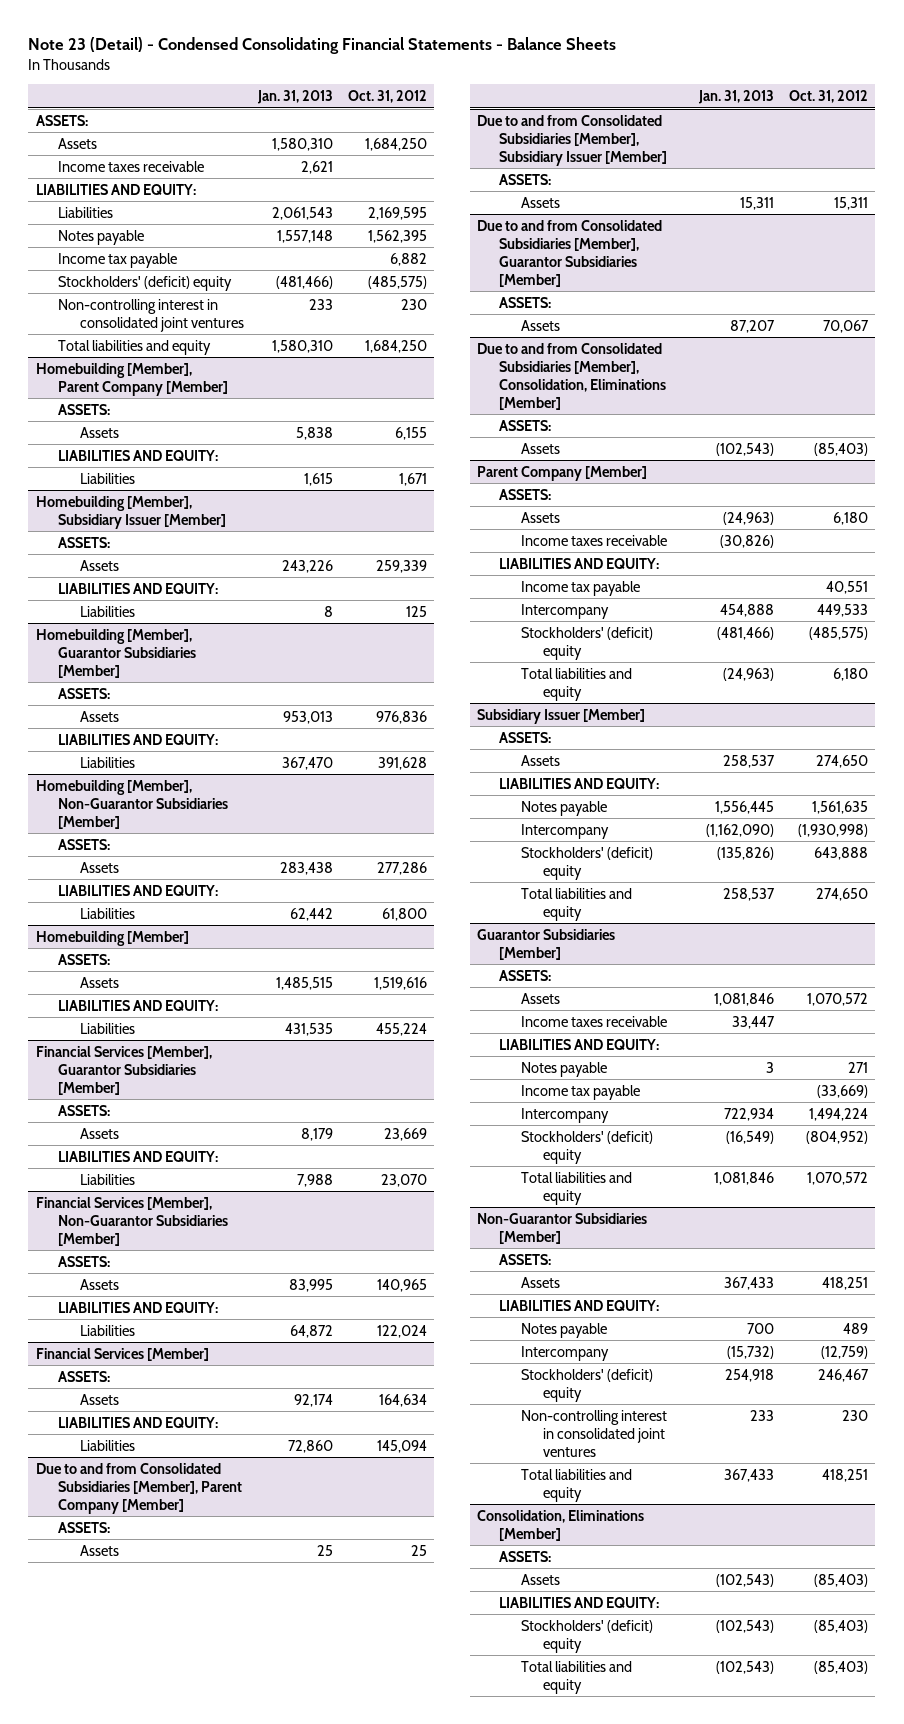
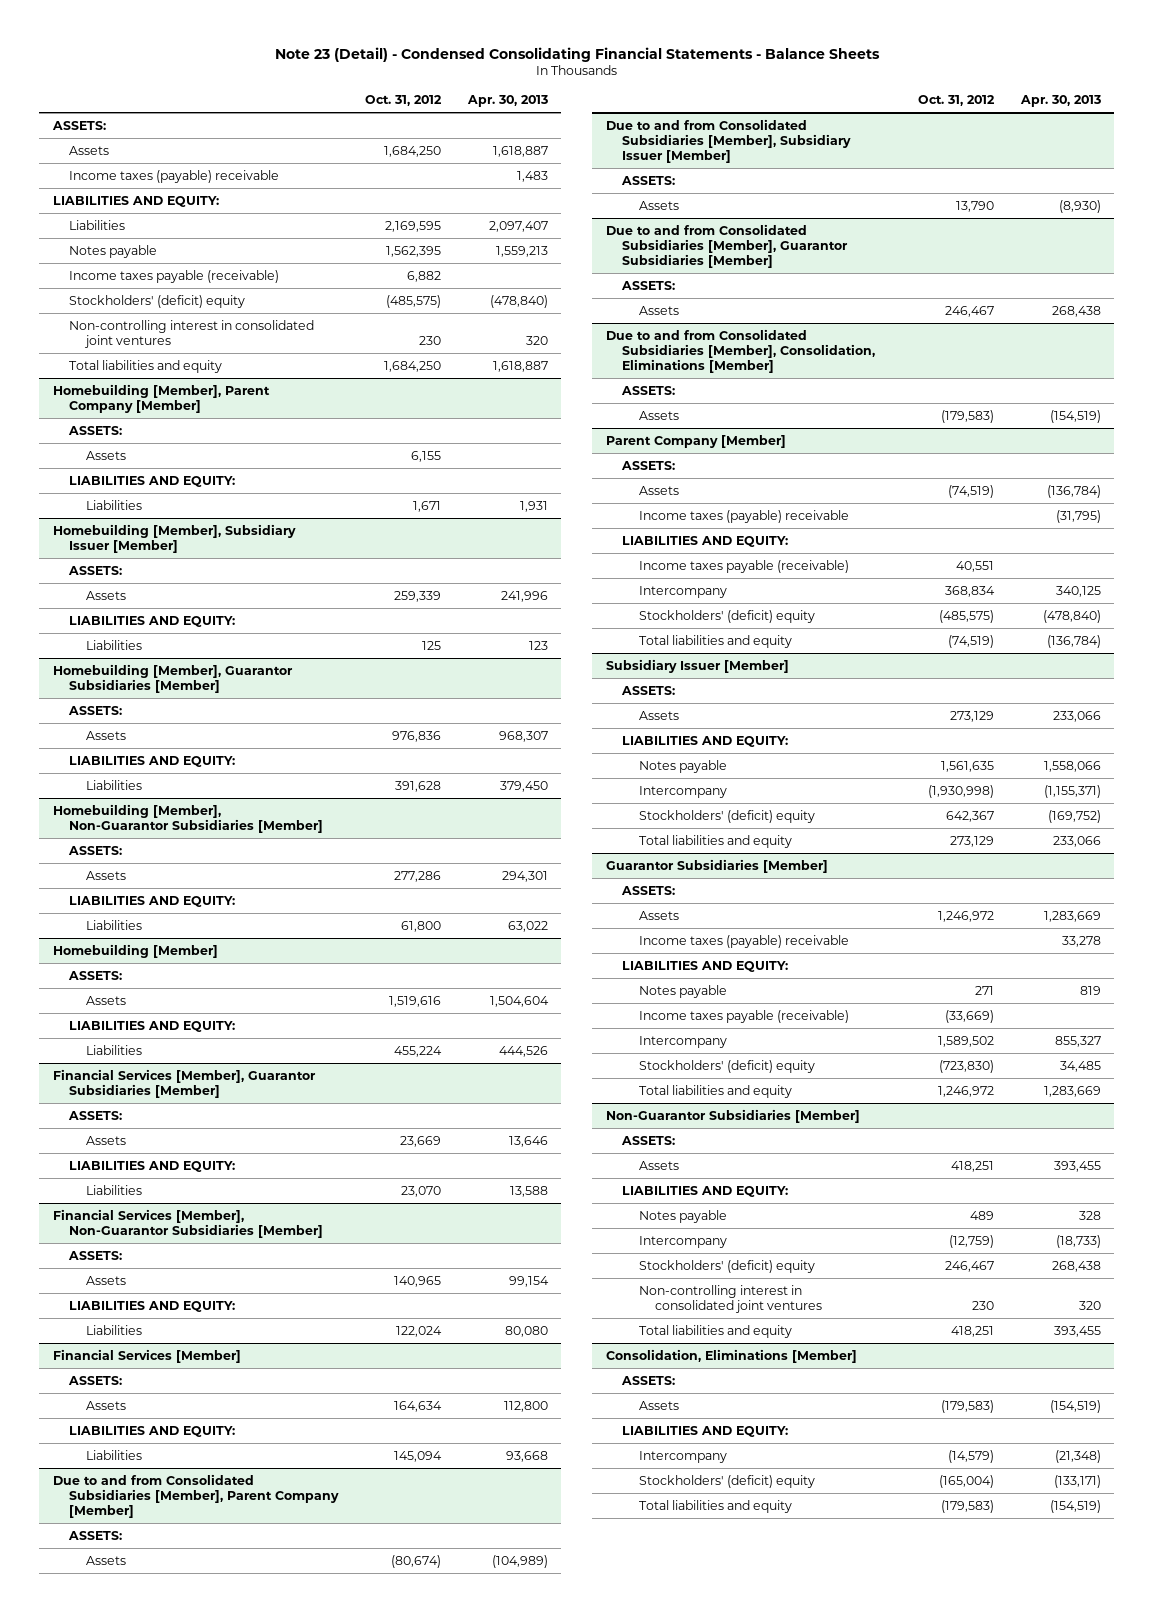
- | Jan. 31, 2013 | Oct. 31, 2012
+ | Oct. 31, 2012 | Apr. 30, 2013
- Income taxes receivable | 2,621 |
+ Income taxes (payable) receivable | | 1,483
- Income tax payable | | 6,882
+ Income taxes payable (receivable) | 6,882 |
@ Due to and from Consolidated Subsidiaries [Member], Parent Company [Member]
- Assets | 25 | 25
+ Assets | (80,674) | (104,989)
@ Due to and from Consolidated Subsidiaries [Member], Subsidiary Issuer [Member]
- Assets | 15,311 | 15,311
+ Assets | 13,790 | (8,930)
@ Due to and from Consolidated Subsidiaries [Member], Guarantor Subsidiaries [Member]
- Assets | 87,207 | 70,067
+ Assets | 246,467 | 268,438
@ Due to and from Consolidated Subsidiaries [Member], Consolidation, Eliminations [Member]
- Assets | (102,543) | (85,403)
+ Assets | (179,583) | (154,519)
@ Parent Company [Member]
- Assets | (24,963) | 6,180
- Income taxes receivable | (30,826) |
+ Assets | (74,519) | (136,784)
+ Income taxes (payable) receivable | | (31,795)
- Income tax payable | | 40,551
- Intercompany | 454,888 | 449,533
+ Income taxes payable (receivable) | 40,551 |
+ Intercompany | 368,834 | 340,125
- Total liabilities and equity | (24,963) | 6,180
+ Total liabilities and equity | (74,519) | (136,784)
@ Subsidiary Issuer [Member]
- Assets | 258,537 | 274,650
+ Assets | 273,129 | 233,066
- Stockholders' (deficit) equity | (135,826) | 643,888
- Total liabilities and equity | 258,537 | 274,650
+ Stockholders' (deficit) equity | 642,367 | (169,752)
+ Total liabilities and equity | 273,129 | 233,066
@ Guarantor Subsidiaries [Member]
- Assets | 1,081,846 | 1,070,572
- Income taxes receivable | 33,447 |
+ Assets | 1,246,972 | 1,283,669
+ Income taxes (payable) receivable | | 33,278
- Income tax payable | | (33,669)
- Intercompany | 722,934 | 1,494,224
- Stockholders' (deficit) equity | (16,549) | (804,952)
- Total liabilities and equity | 1,081,846 | 1,070,572
+ Income taxes payable (receivable) | (33,669) |
+ Intercompany | 1,589,502 | 855,327
+ Stockholders' (deficit) equity | (723,830) | 34,485
+ Total liabilities and equity | 1,246,972 | 1,283,669
@ Consolidation, Eliminations [Member]
- Assets | (102,543) | (85,403)
+ Assets | (179,583) | (154,519)
- Stockholders' (deficit) equity | (102,543) | (85,403)
- Total liabilities and equity | (102,543) | (85,403)
+ Intercompany | (14,579) | (21,348)
+ Stockholders' (deficit) equity | (165,004) | (133,171)
+ Total liabilities and equity | (179,583) | (154,519)

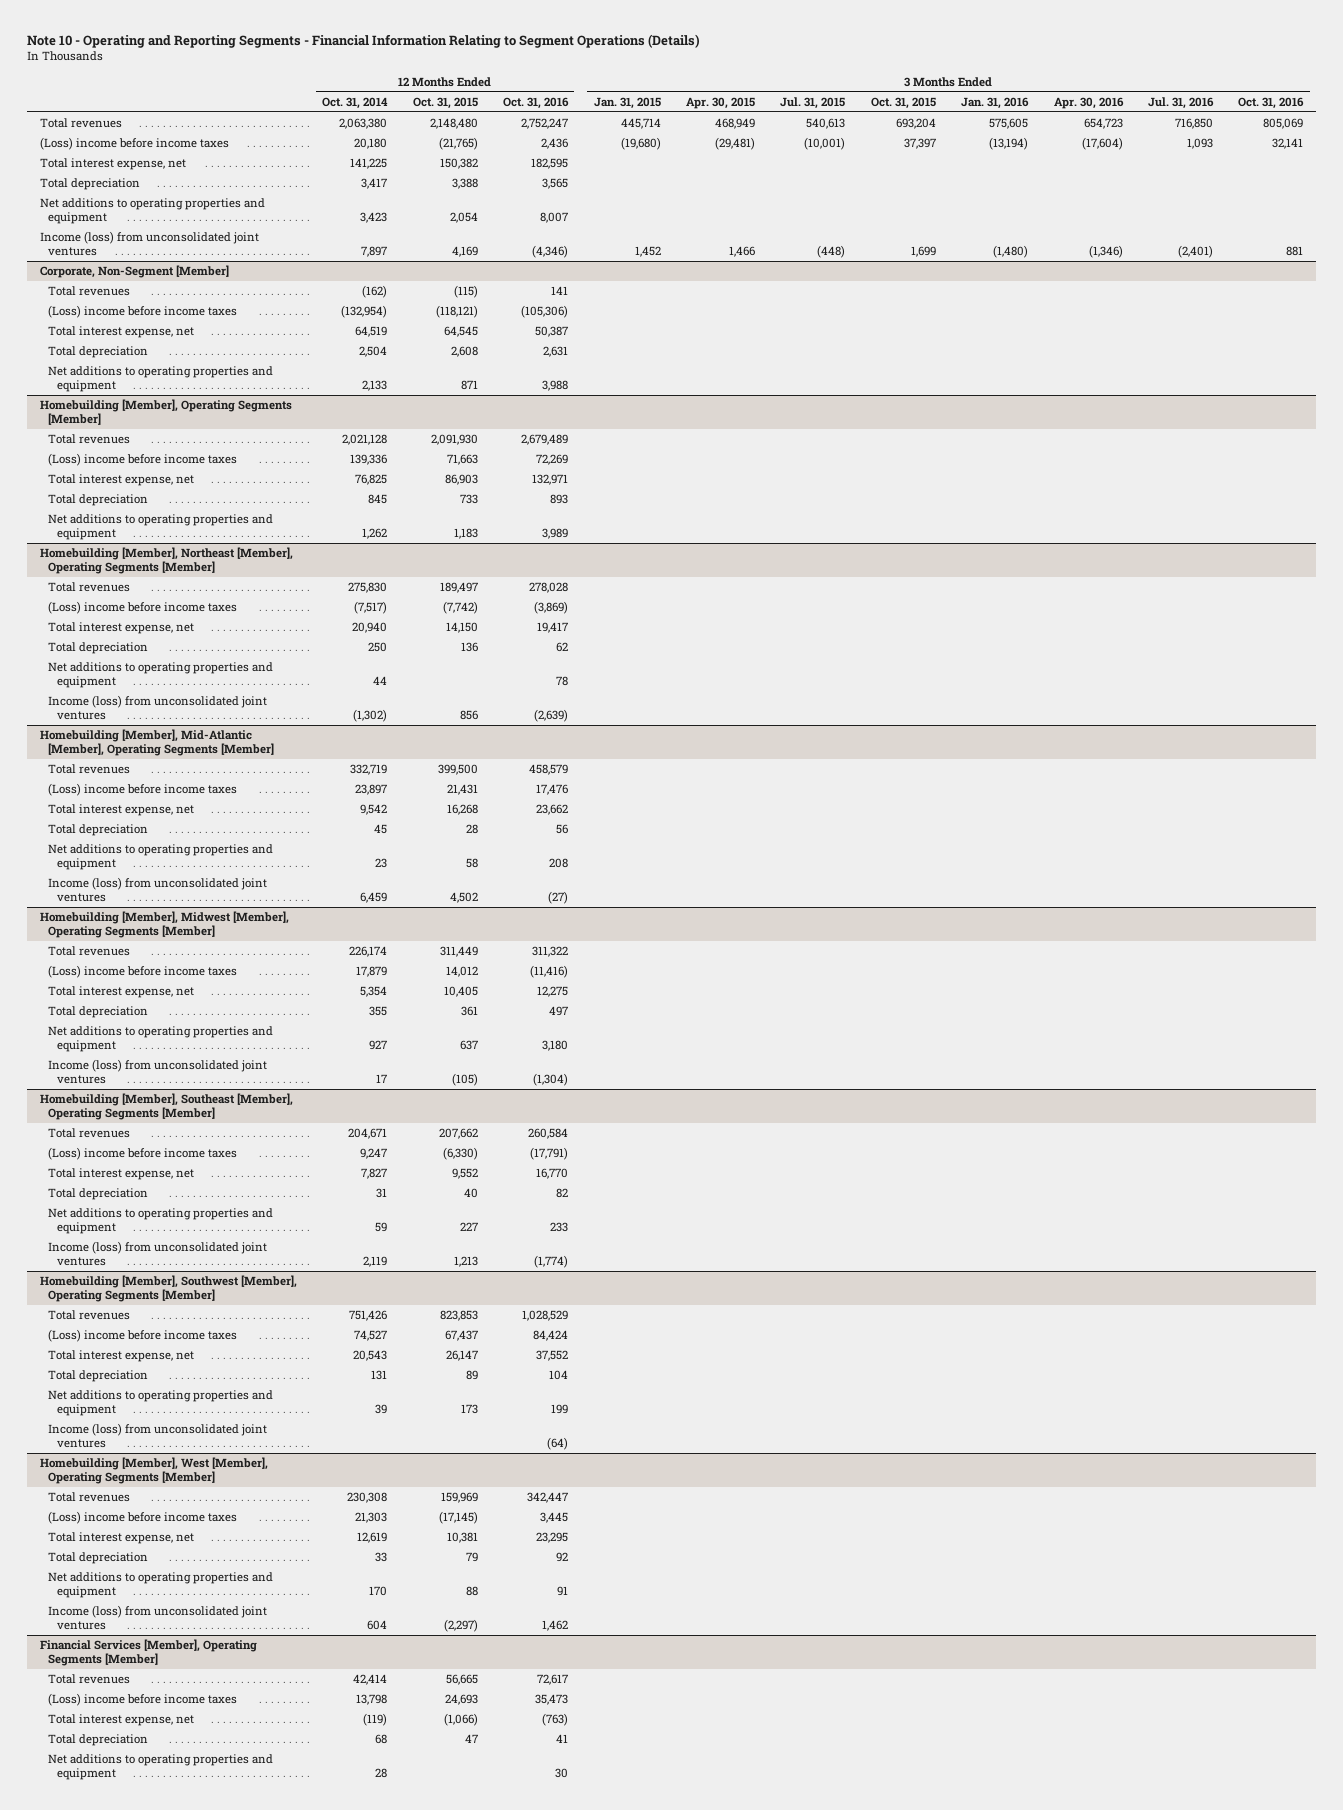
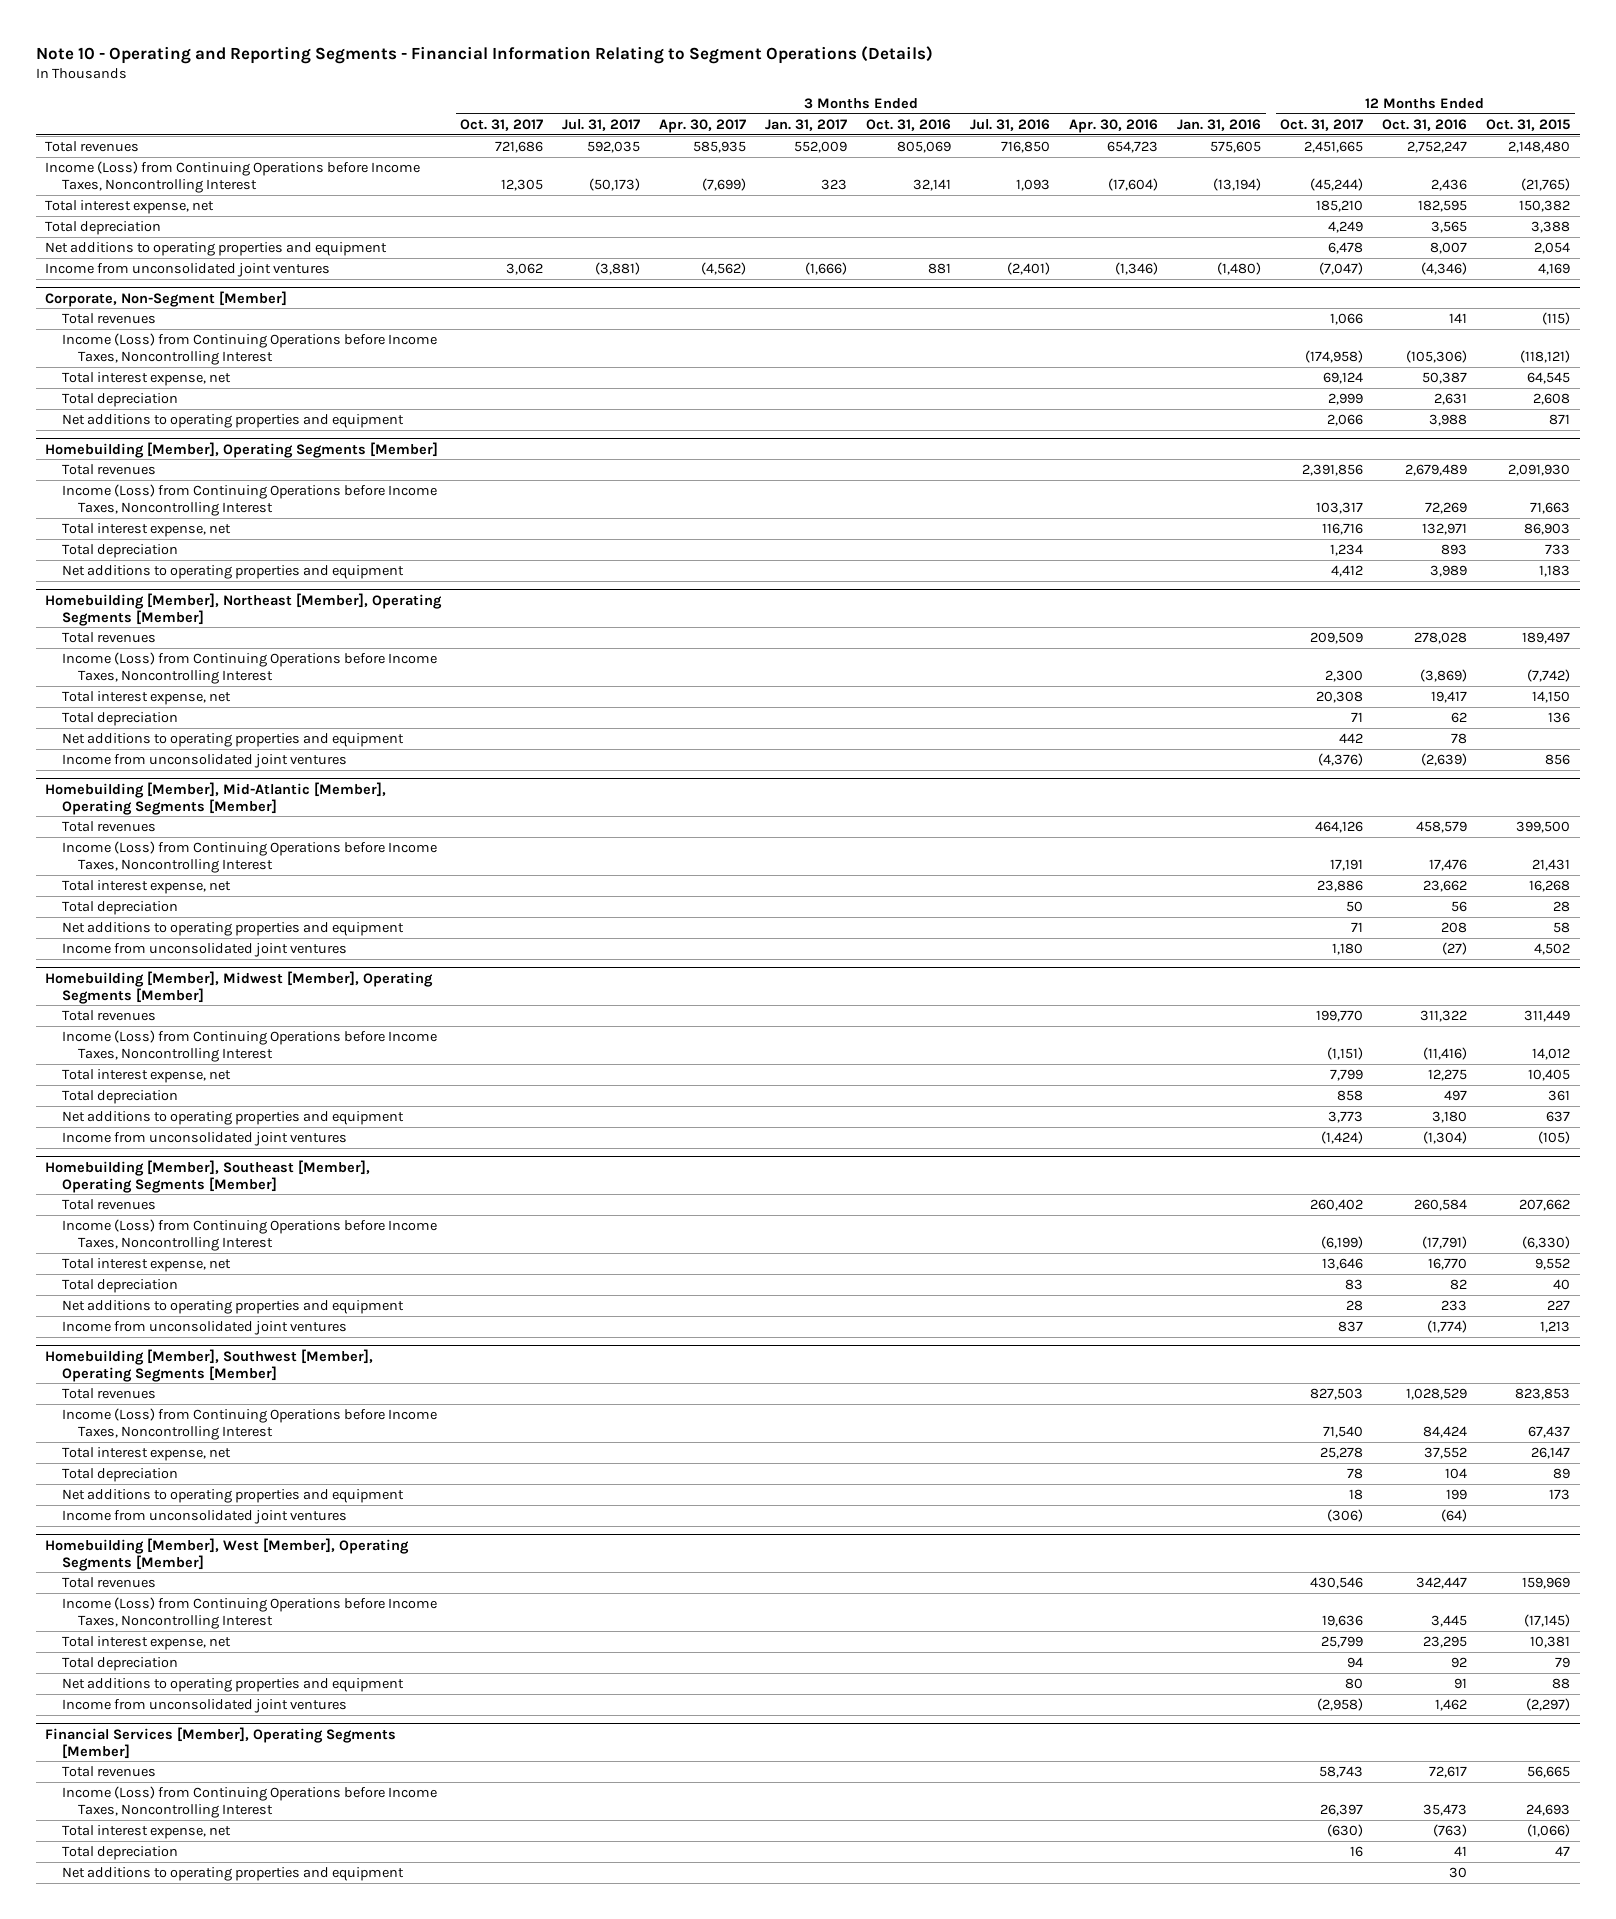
- | 12 Months Ended Oct. 31, 2014 | 12 Months Ended Oct. 31, 2015 | 12 Months Ended Oct. 31, 2016 | 3 Months Ended Jan. 31, 2015 | 3 Months Ended Apr. 30, 2015 | 3 Months Ended Jul. 31, 2015 | 3 Months Ended Oct. 31, 2015 | 3 Months Ended Jan. 31, 2016 | 3 Months Ended Apr. 30, 2016 | 3 Months Ended Jul. 31, 2016 | 3 Months Ended Oct. 31, 2016
+ | 3 Months Ended Oct. 31, 2017 | 3 Months Ended Jul. 31, 2017 | 3 Months Ended Apr. 30, 2017 | 3 Months Ended Jan. 31, 2017 | 3 Months Ended Oct. 31, 2016 | 3 Months Ended Jul. 31, 2016 | 3 Months Ended Apr. 30, 2016 | 3 Months Ended Jan. 31, 2016 | 12 Months Ended Oct. 31, 2017 | 12 Months Ended Oct. 31, 2016 | 12 Months Ended Oct. 31, 2015
- (Loss) income before income taxes | 20,180 | (21,765) | 2,436 | (19,680) | (29,481) | (10,001) | 37,397 | (13,194) | (17,604) | 1,093 | 32,141
+ Income (Loss) from Continuing Operations before Income Taxes, Noncontrolling Interest | 12,305 | (50,173) | (7,699) | 323 | 32,141 | 1,093 | (17,604) | (13,194) | (45,244) | 2,436 | (21,765)
- Income (loss) from unconsolidated joint ventures | 7,897 | 4,169 | (4,346) | 1,452 | 1,466 | (448) | 1,699 | (1,480) | (1,346) | (2,401) | 881
+ Income from unconsolidated joint ventures | 3,062 | (3,881) | (4,562) | (1,666) | 881 | (2,401) | (1,346) | (1,480) | (7,047) | (4,346) | 4,169
@ Corporate, Non-Segment [Member]
- (Loss) income before income taxes | (132,954) | (118,121) | (105,306) | | | | | | | |
+ Income (Loss) from Continuing Operations before Income Taxes, Noncontrolling Interest | | | | | | | | | (174,958) | (105,306) | (118,121)
@ Homebuilding [Member], Operating Segments [Member]
- (Loss) income before income taxes | 139,336 | 71,663 | 72,269 | | | | | | | |
+ Income (Loss) from Continuing Operations before Income Taxes, Noncontrolling Interest | | | | | | | | | 103,317 | 72,269 | 71,663
@ Homebuilding [Member], Northeast [Member], Operating Segments [Member]
- (Loss) income before income taxes | (7,517) | (7,742) | (3,869) | | | | | | | |
+ Income (Loss) from Continuing Operations before Income Taxes, Noncontrolling Interest | | | | | | | | | 2,300 | (3,869) | (7,742)
- Income (loss) from unconsolidated joint ventures | (1,302) | 856 | (2,639) | | | | | | | |
+ Income from unconsolidated joint ventures | | | | | | | | | (4,376) | (2,639) | 856
@ Homebuilding [Member], Mid-Atlantic [Member], Operating Segments [Member]
- (Loss) income before income taxes | 23,897 | 21,431 | 17,476 | | | | | | | |
+ Income (Loss) from Continuing Operations before Income Taxes, Noncontrolling Interest | | | | | | | | | 17,191 | 17,476 | 21,431
- Income (loss) from unconsolidated joint ventures | 6,459 | 4,502 | (27) | | | | | | | |
+ Income from unconsolidated joint ventures | | | | | | | | | 1,180 | (27) | 4,502
@ Homebuilding [Member], Midwest [Member], Operating Segments [Member]
- (Loss) income before income taxes | 17,879 | 14,012 | (11,416) | | | | | | | |
+ Income (Loss) from Continuing Operations before Income Taxes, Noncontrolling Interest | | | | | | | | | (1,151) | (11,416) | 14,012
- Income (loss) from unconsolidated joint ventures | 17 | (105) | (1,304) | | | | | | | |
+ Income from unconsolidated joint ventures | | | | | | | | | (1,424) | (1,304) | (105)
@ Homebuilding [Member], Southeast [Member], Operating Segments [Member]
- (Loss) income before income taxes | 9,247 | (6,330) | (17,791) | | | | | | | |
+ Income (Loss) from Continuing Operations before Income Taxes, Noncontrolling Interest | | | | | | | | | (6,199) | (17,791) | (6,330)
- Income (loss) from unconsolidated joint ventures | 2,119 | 1,213 | (1,774) | | | | | | | |
+ Income from unconsolidated joint ventures | | | | | | | | | 837 | (1,774) | 1,213
@ Homebuilding [Member], Southwest [Member], Operating Segments [Member]
- (Loss) income before income taxes | 74,527 | 67,437 | 84,424 | | | | | | | |
+ Income (Loss) from Continuing Operations before Income Taxes, Noncontrolling Interest | | | | | | | | | 71,540 | 84,424 | 67,437
- Income (loss) from unconsolidated joint ventures | | | (64) | | | | | | | |
+ Income from unconsolidated joint ventures | | | | | | | | | (306) | (64) |
@ Homebuilding [Member], West [Member], Operating Segments [Member]
- (Loss) income before income taxes | 21,303 | (17,145) | 3,445 | | | | | | | |
+ Income (Loss) from Continuing Operations before Income Taxes, Noncontrolling Interest | | | | | | | | | 19,636 | 3,445 | (17,145)
- Income (loss) from unconsolidated joint ventures | 604 | (2,297) | 1,462 | | | | | | | |
+ Income from unconsolidated joint ventures | | | | | | | | | (2,958) | 1,462 | (2,297)
@ Financial Services [Member], Operating Segments [Member]
- (Loss) income before income taxes | 13,798 | 24,693 | 35,473 | | | | | | | |
+ Income (Loss) from Continuing Operations before Income Taxes, Noncontrolling Interest | | | | | | | | | 26,397 | 35,473 | 24,693

